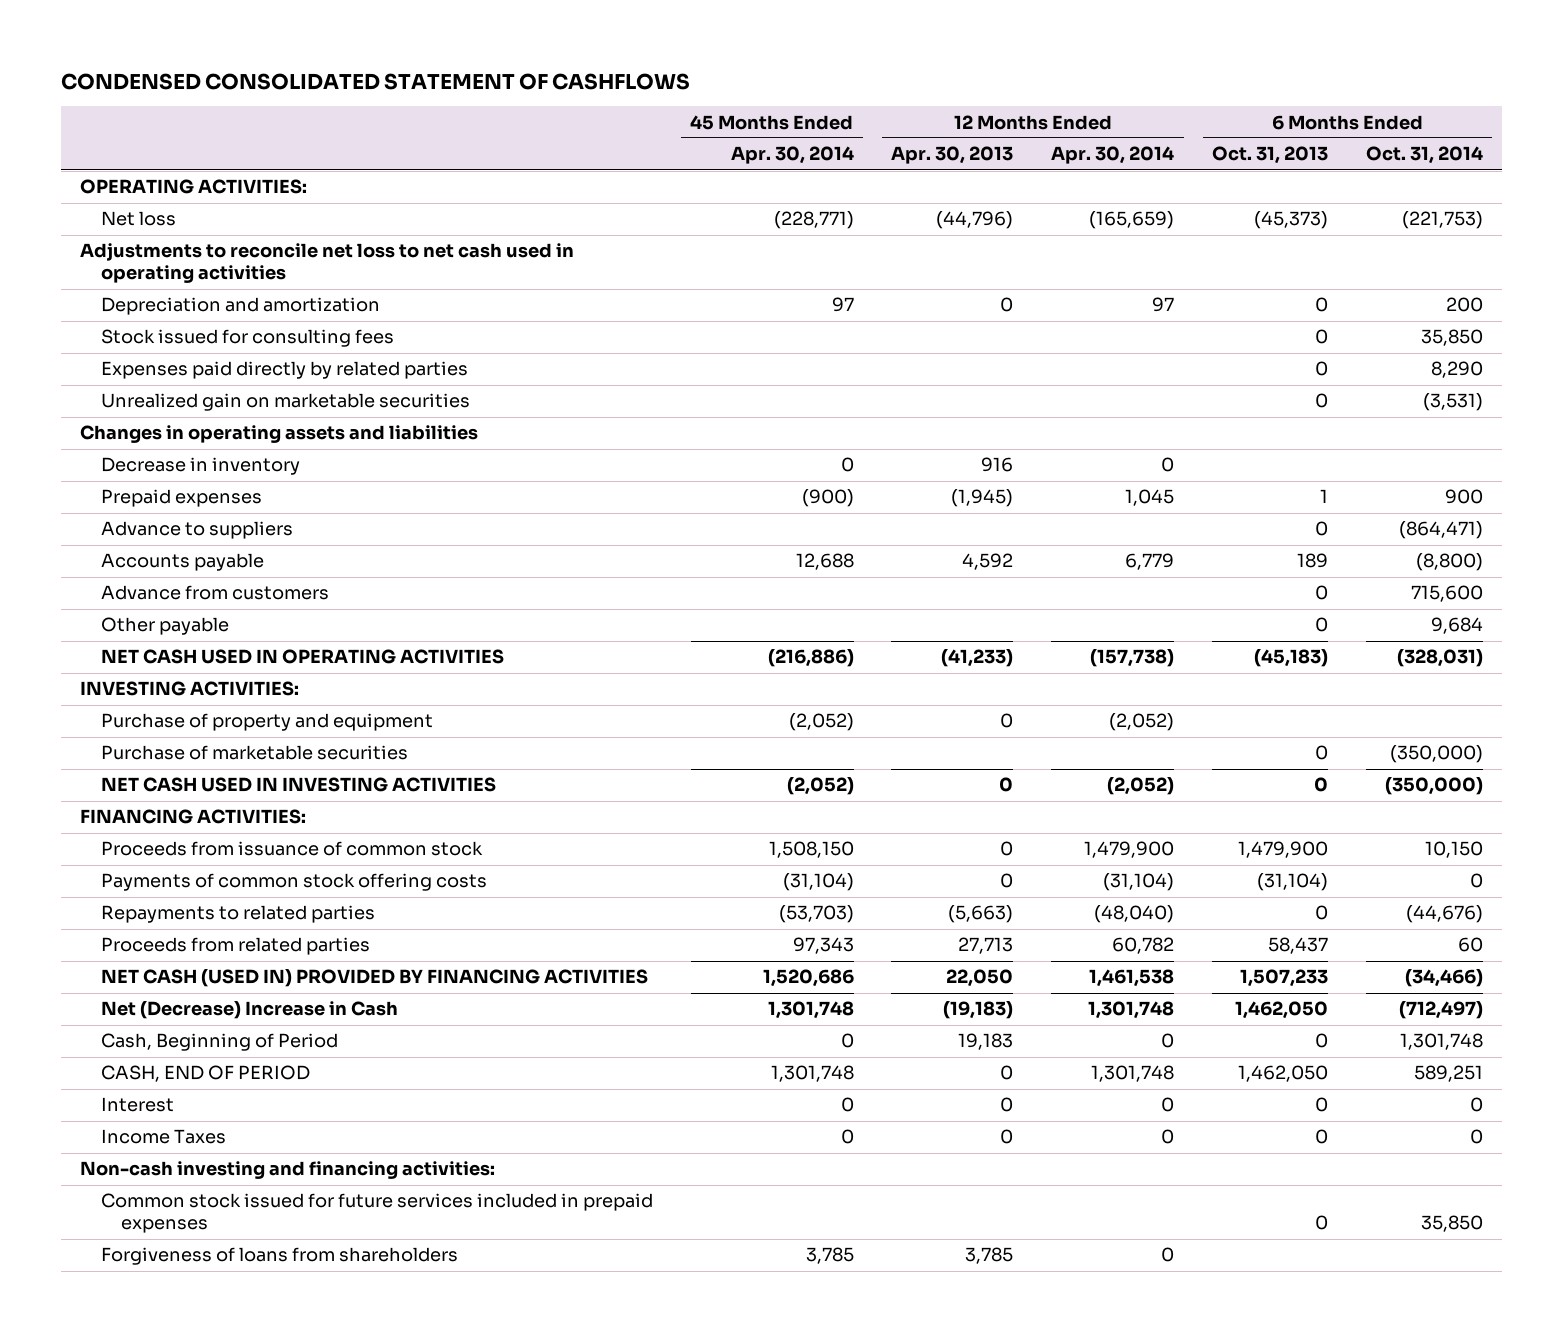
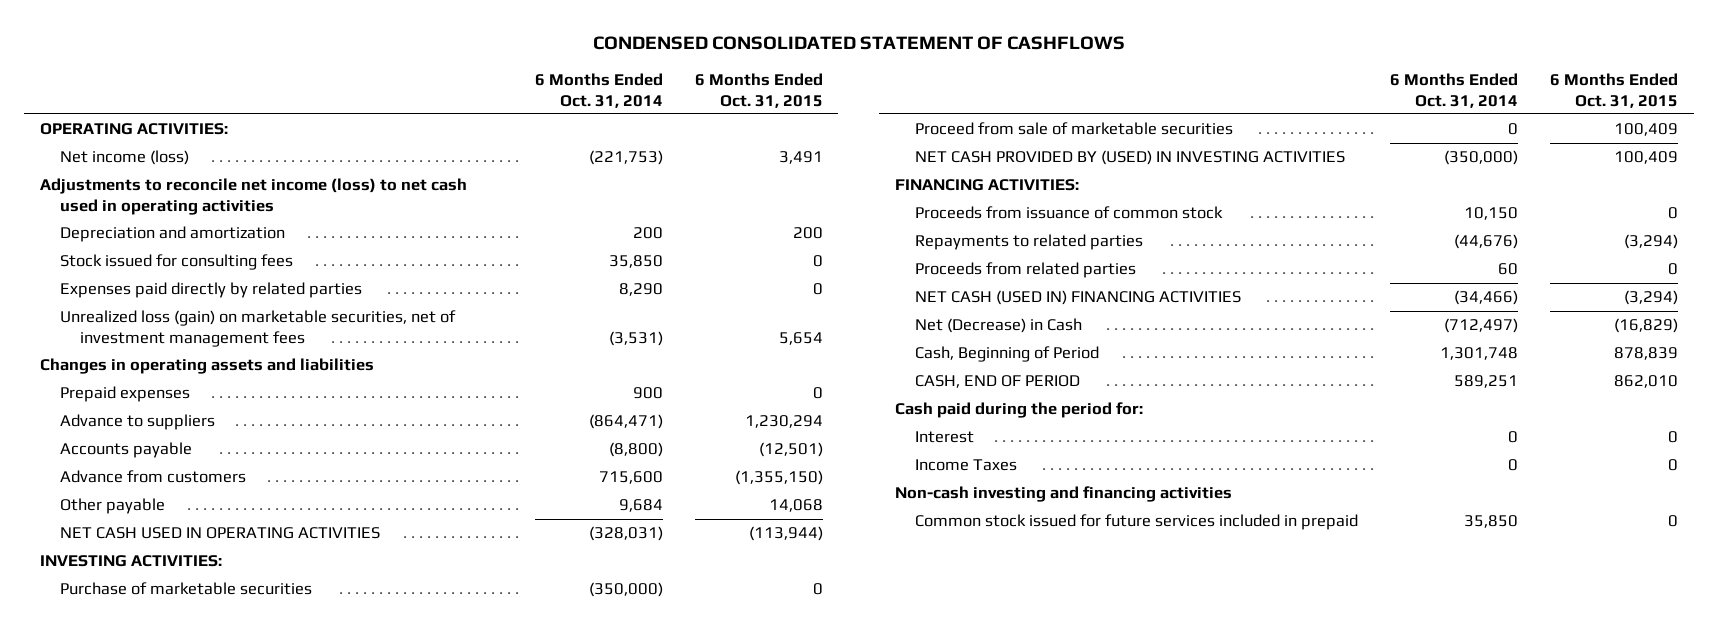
- | 45 Months Ended Apr. 30, 2014 | 12 Months Ended Apr. 30, 2013 | 12 Months Ended Apr. 30, 2014 | 6 Months Ended Oct. 31, 2013 | 6 Months Ended Oct. 31, 2014
+ | 6 Months Ended Oct. 31, 2014 | 6 Months Ended Oct. 31, 2015
- Net loss | (228,771) | (44,796) | (165,659) | (45,373) | (221,753)
- Adjustments to reconcile net loss to net cash used in operating activities
+ Net income (loss) | (221,753) | 3,491
+ Adjustments to reconcile net income (loss) to net cash used in operating activities
- Unrealized gain on marketable securities | | | | 0 | (3,531)
+ Unrealized loss (gain) on marketable securities, net of investment management fees | (3,531) | 5,654
- Decrease in inventory | 0 | 916 | 0 | |
- Purchase of property and equipment | (2,052) | 0 | (2,052) | |
- NET CASH USED IN INVESTING ACTIVITIES | (2,052) | 0 | (2,052) | 0 | (350,000)
+ Proceed from sale of marketable securities | 0 | 100,409
+ NET CASH PROVIDED BY (USED) IN INVESTING ACTIVITIES | (350,000) | 100,409
- Payments of common stock offering costs | (31,104) | 0 | (31,104) | (31,104) | 0
- NET CASH (USED IN) PROVIDED BY FINANCING ACTIVITIES | 1,520,686 | 22,050 | 1,461,538 | 1,507,233 | (34,466)
- Net (Decrease) Increase in Cash | 1,301,748 | (19,183) | 1,301,748 | 1,462,050 | (712,497)
+ NET CASH (USED IN) FINANCING ACTIVITIES | (34,466) | (3,294)
+ Net (Decrease) in Cash | (712,497) | (16,829)
+ Cash paid during the period for:
- Non-cash investing and financing activities:
- Common stock issued for future services included in prepaid expenses | | | | 0 | 35,850
- Forgiveness of loans from shareholders | 3,785 | 3,785 | 0 | |
+ Non-cash investing and financing activities
+ Common stock issued for future services included in prepaid | 35,850 | 0

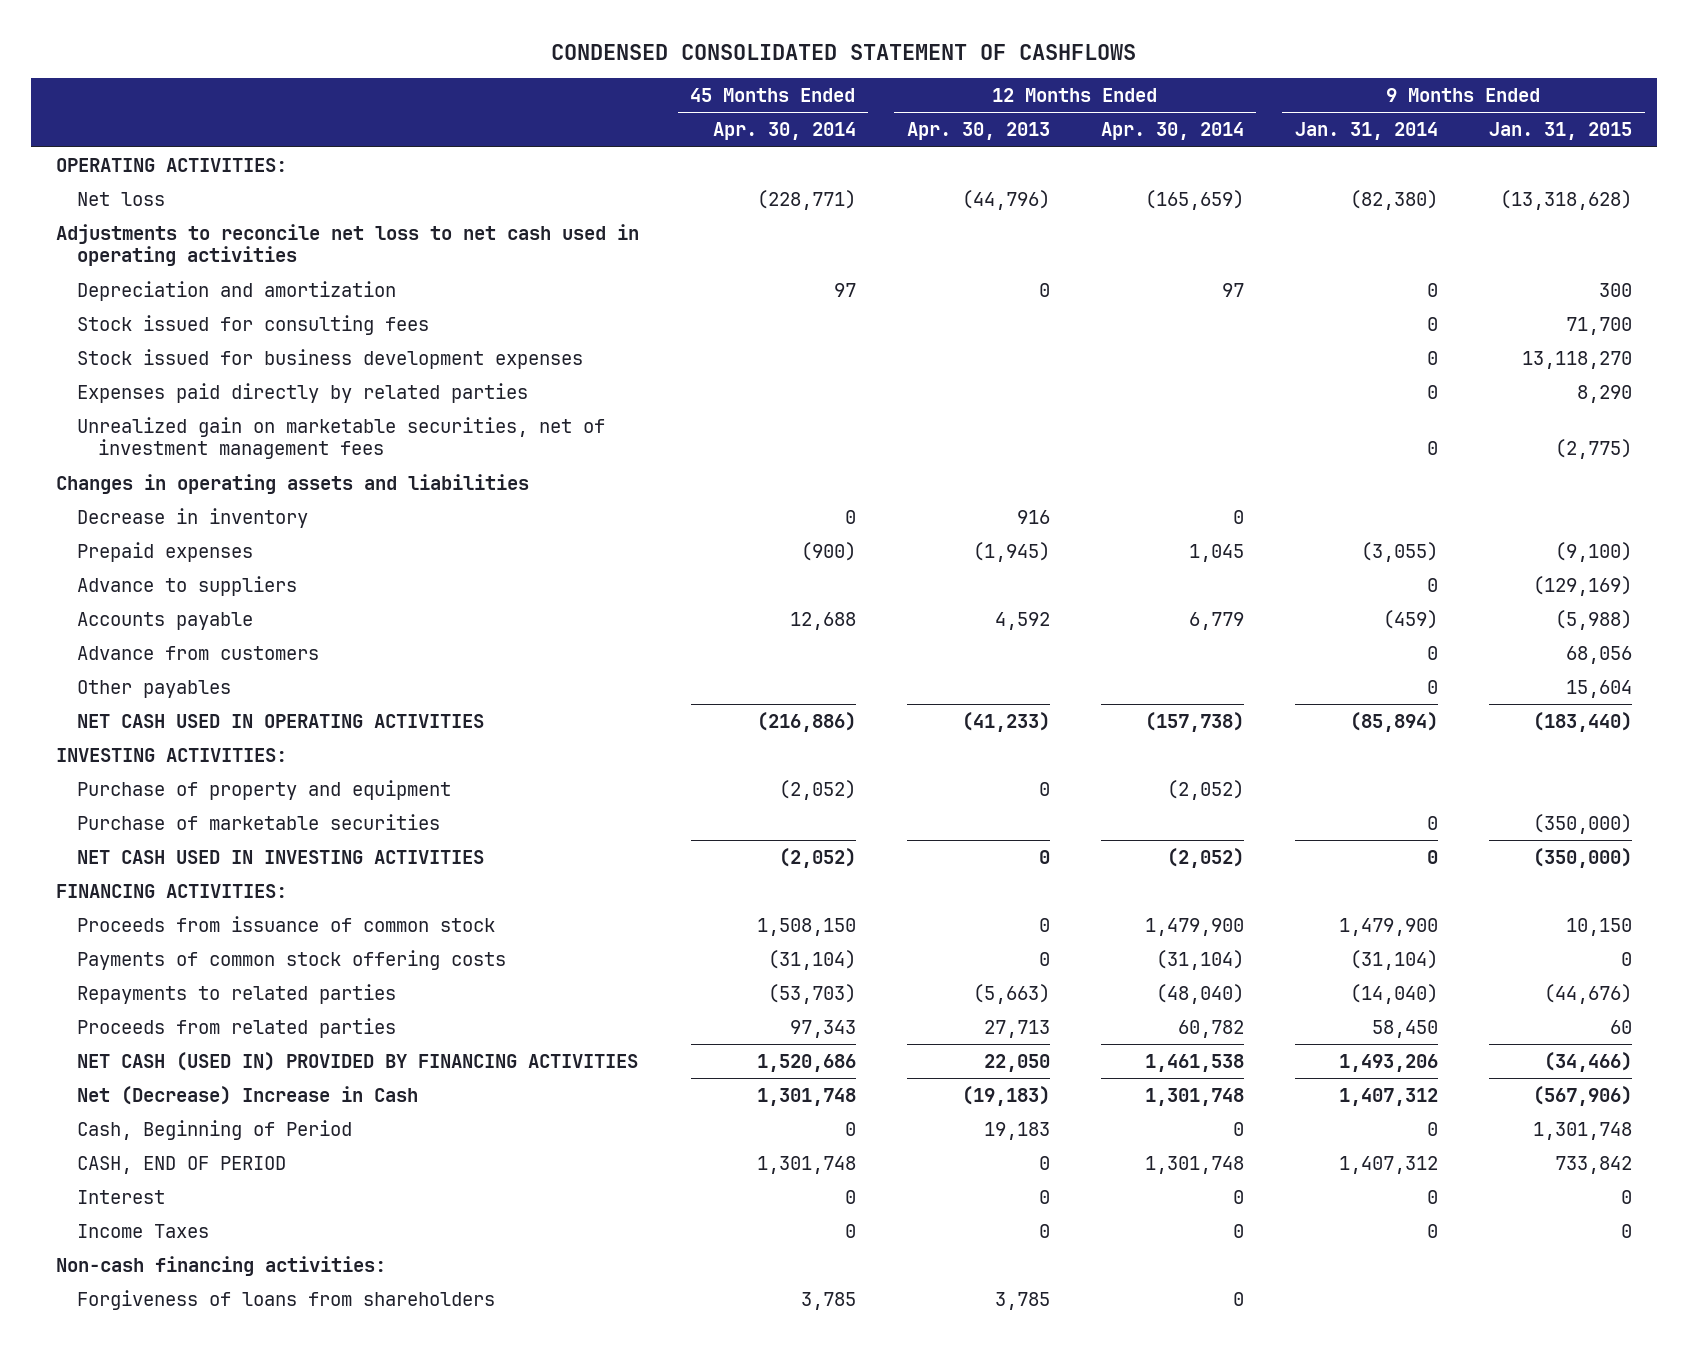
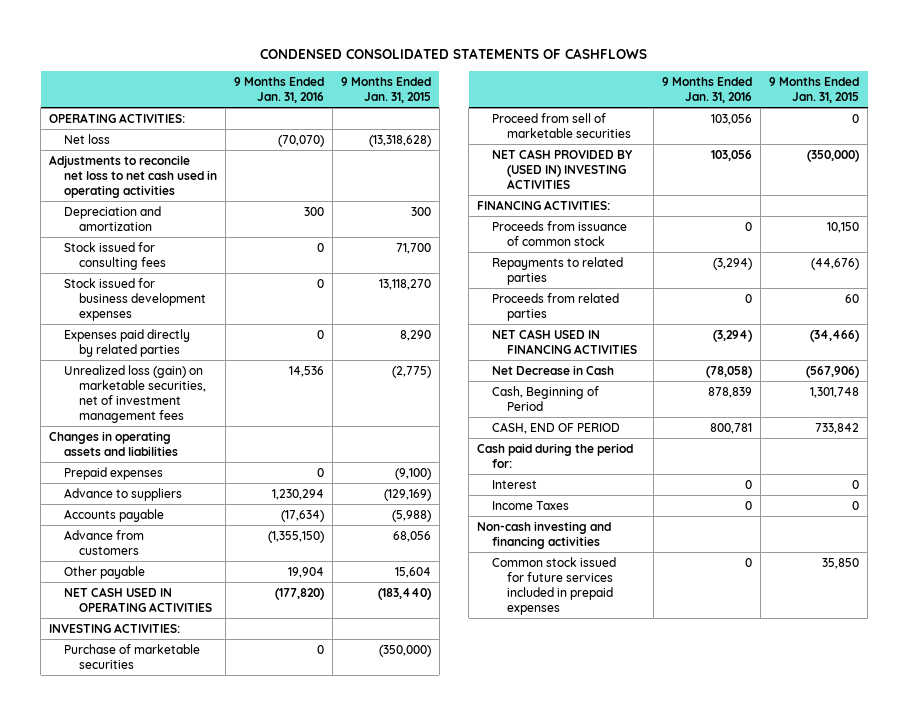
- CONDENSED CONSOLIDATED STATEMENT OF CASHFLOWS
+ CONDENSED CONSOLIDATED STATEMENTS OF CASHFLOWS
- | 45 Months Ended Apr. 30, 2014 | 12 Months Ended Apr. 30, 2013 | 12 Months Ended Apr. 30, 2014 | 9 Months Ended Jan. 31, 2014 | 9 Months Ended Jan. 31, 2015
+ | 9 Months Ended Jan. 31, 2016 | 9 Months Ended Jan. 31, 2015
- Unrealized gain on marketable securities, net of investment management fees | | | | 0 | (2,775)
+ Unrealized loss (gain) on marketable securities, net of investment management fees | 14,536 | (2,775)
- Decrease in inventory | 0 | 916 | 0 | |
- Other payables | | | | 0 | 15,604
+ Other payable | 19,904 | 15,604
- Purchase of property and equipment | (2,052) | 0 | (2,052) | |
- NET CASH USED IN INVESTING ACTIVITIES | (2,052) | 0 | (2,052) | 0 | (350,000)
+ Proceed from sell of marketable securities | 103,056 | 0
+ NET CASH PROVIDED BY (USED IN) INVESTING ACTIVITIES | 103,056 | (350,000)
- Payments of common stock offering costs | (31,104) | 0 | (31,104) | (31,104) | 0
- NET CASH (USED IN) PROVIDED BY FINANCING ACTIVITIES | 1,520,686 | 22,050 | 1,461,538 | 1,493,206 | (34,466)
- Net (Decrease) Increase in Cash | 1,301,748 | (19,183) | 1,301,748 | 1,407,312 | (567,906)
+ NET CASH USED IN FINANCING ACTIVITIES | (3,294) | (34,466)
+ Net Decrease in Cash | (78,058) | (567,906)
+ Cash paid during the period for:
- Non-cash financing activities:
- Forgiveness of loans from shareholders | 3,785 | 3,785 | 0 | |
+ Non-cash investing and financing activities
+ Common stock issued for future services included in prepaid expenses | 0 | 35,850

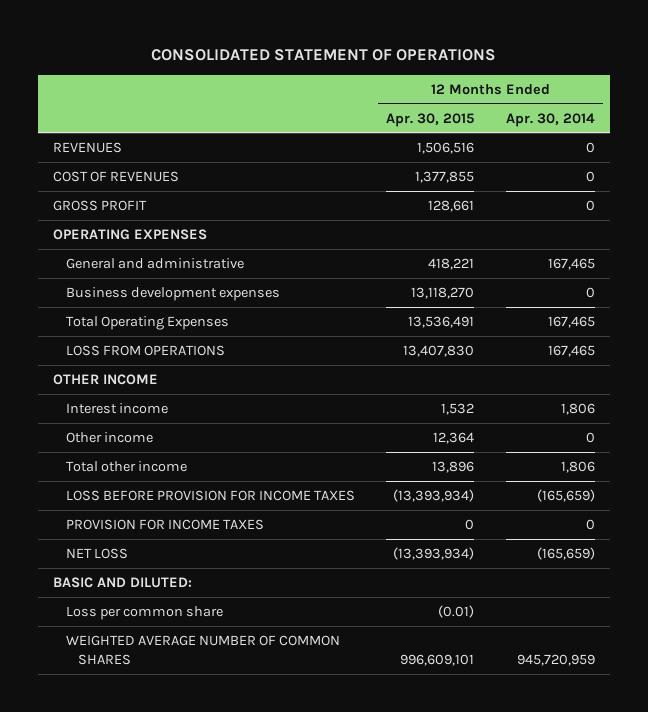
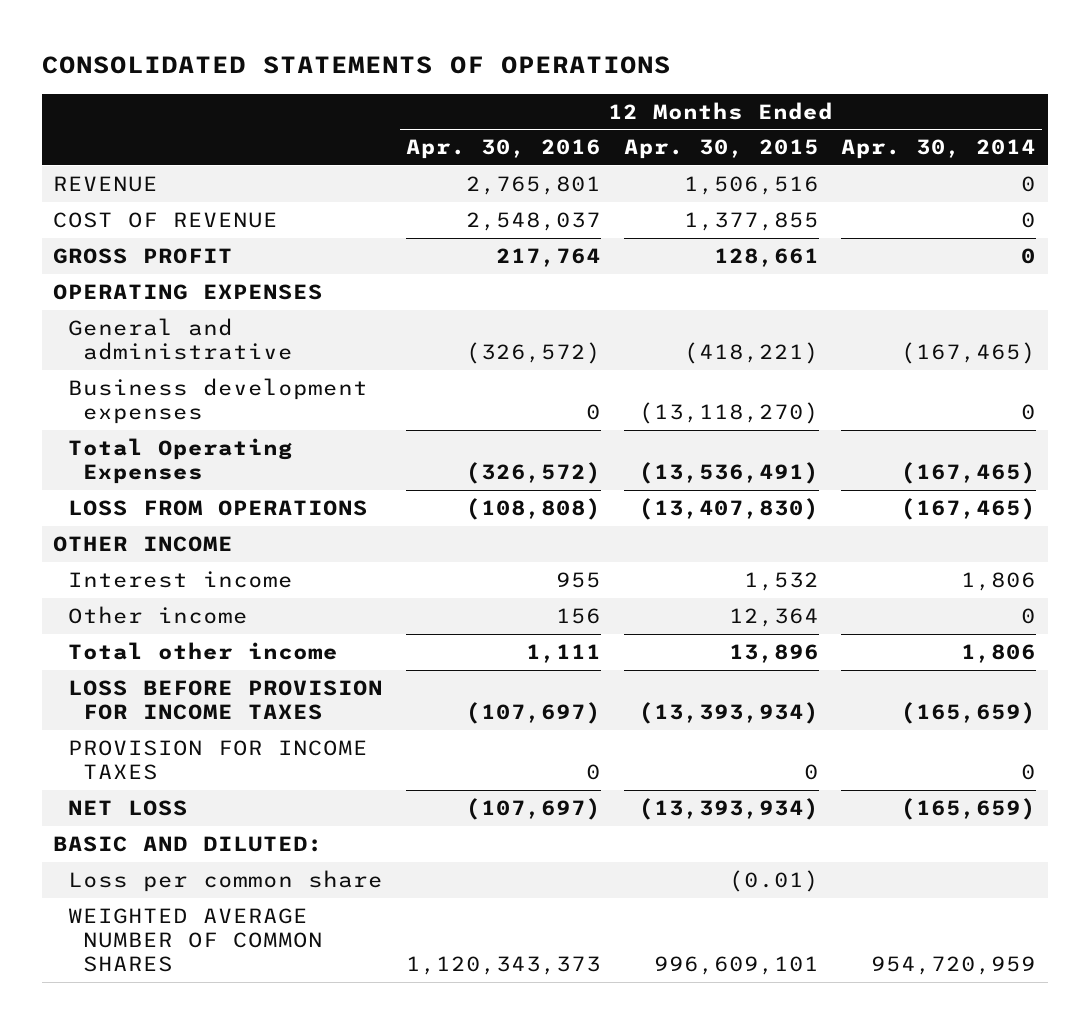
- CONSOLIDATED STATEMENT OF OPERATIONS
+ CONSOLIDATED STATEMENTS OF OPERATIONS
- | 12 Months Ended Apr. 30, 2015 | 12 Months Ended Apr. 30, 2014
+ | 12 Months Ended Apr. 30, 2016 | 12 Months Ended Apr. 30, 2015 | 12 Months Ended Apr. 30, 2014
- REVENUES | 1,506,516 | 0
- COST OF REVENUES | 1,377,855 | 0
+ REVENUE | 2,765,801 | 1,506,516 | 0
+ COST OF REVENUE | 2,548,037 | 1,377,855 | 0
- General and administrative | 418,221 | 167,465
- Business development expenses | 13,118,270 | 0
- Total Operating Expenses | 13,536,491 | 167,465
- LOSS FROM OPERATIONS | 13,407,830 | 167,465
+ General and administrative | (326,572) | (418,221) | (167,465)
+ Business development expenses | 0 | (13,118,270) | 0
+ Total Operating Expenses | (326,572) | (13,536,491) | (167,465)
+ LOSS FROM OPERATIONS | (108,808) | (13,407,830) | (167,465)
- WEIGHTED AVERAGE NUMBER OF COMMON SHARES | 996,609,101 | 945,720,959
+ WEIGHTED AVERAGE NUMBER OF COMMON SHARES | 1,120,343,373 | 996,609,101 | 954,720,959

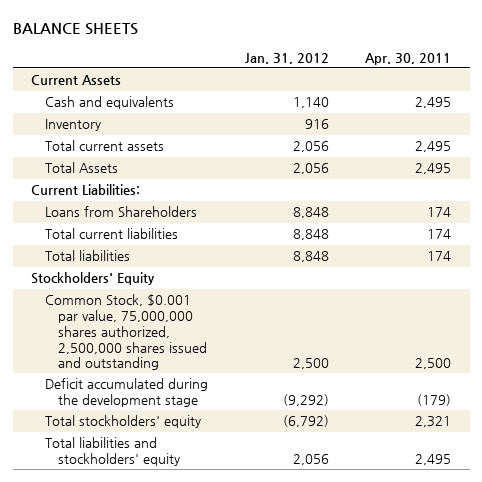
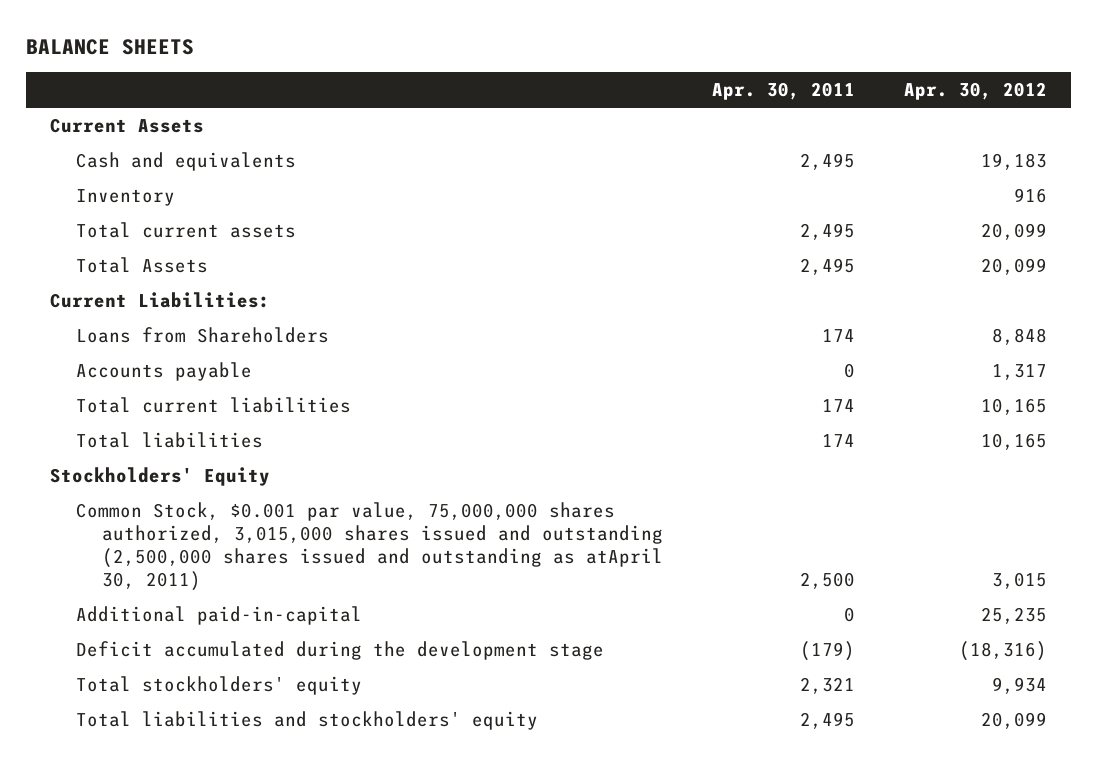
- | Jan. 31, 2012 | Apr. 30, 2011
+ | Apr. 30, 2011 | Apr. 30, 2012
+ Accounts payable | 0 | 1,317
- Common Stock, $0.001 par value, 75,000,000 shares authorized, 2,500,000 shares issued and outstanding | 2,500 | 2,500
+ Common Stock, $0.001 par value, 75,000,000 shares authorized, 3,015,000 shares issued and outstanding (2,500,000 shares issued and outstanding as atApril 30, 2011) | 2,500 | 3,015
+ Additional paid-in-capital | 0 | 25,235

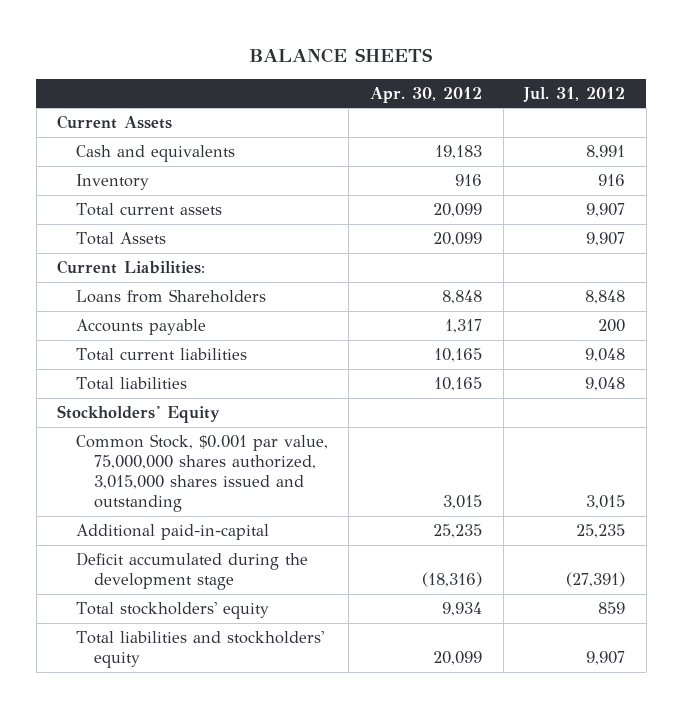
- | Apr. 30, 2011 | Apr. 30, 2012
+ | Apr. 30, 2012 | Jul. 31, 2012
- Common Stock, $0.001 par value, 75,000,000 shares authorized, 3,015,000 shares issued and outstanding (2,500,000 shares issued and outstanding as atApril 30, 2011) | 2,500 | 3,015
+ Common Stock, $0.001 par value, 75,000,000 shares authorized, 3,015,000 shares issued and outstanding | 3,015 | 3,015

